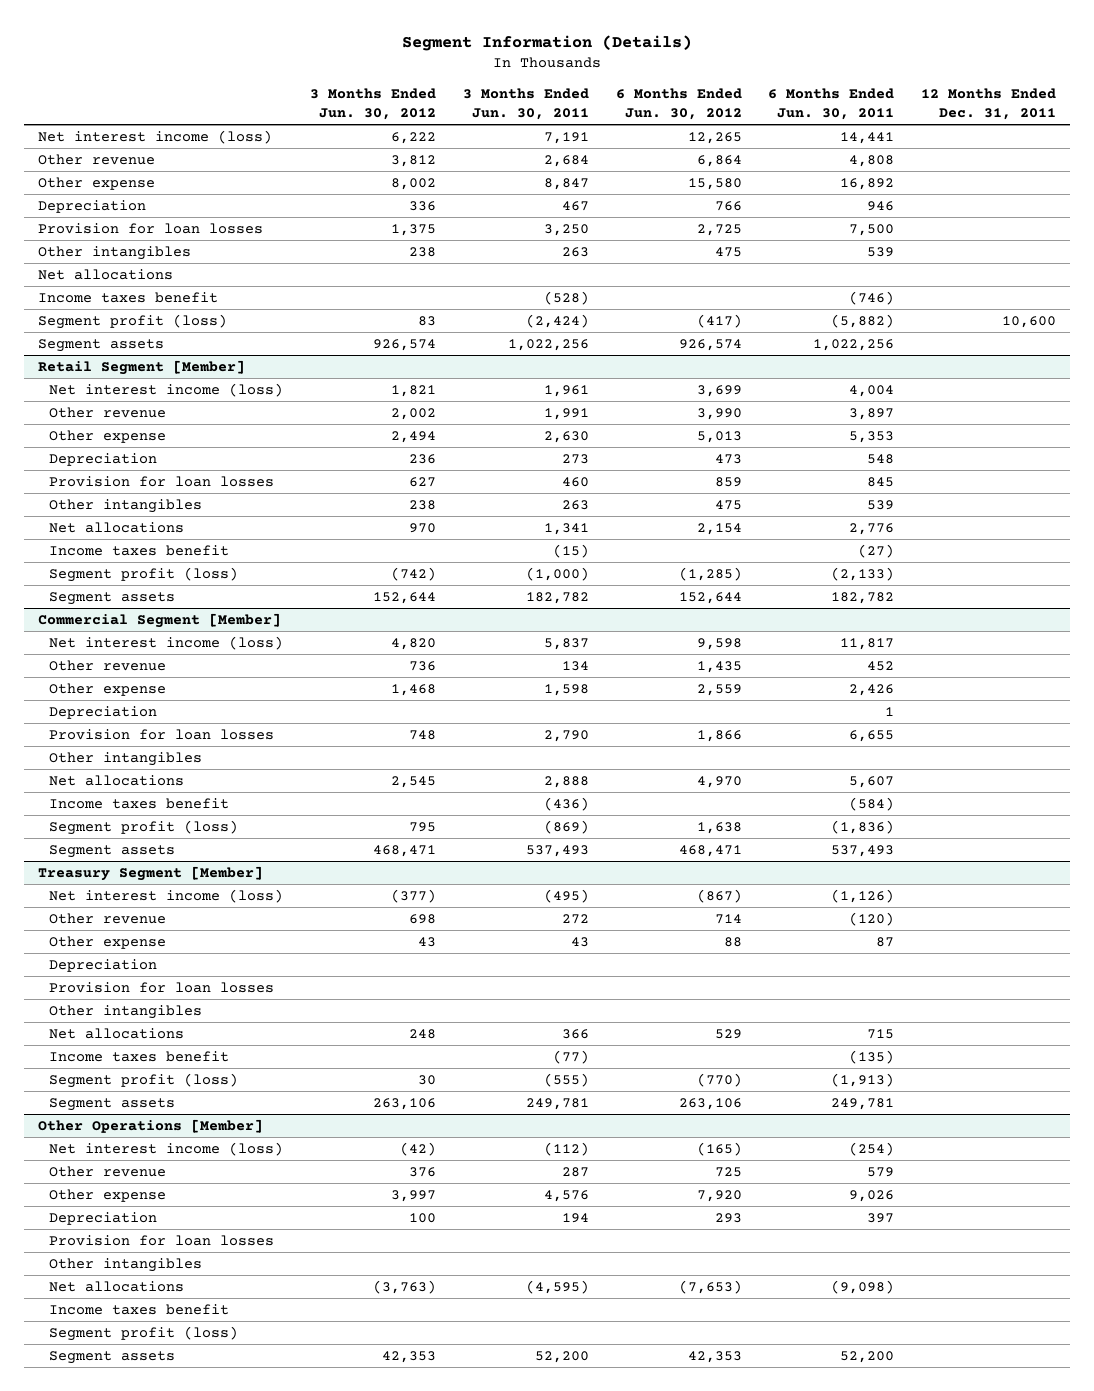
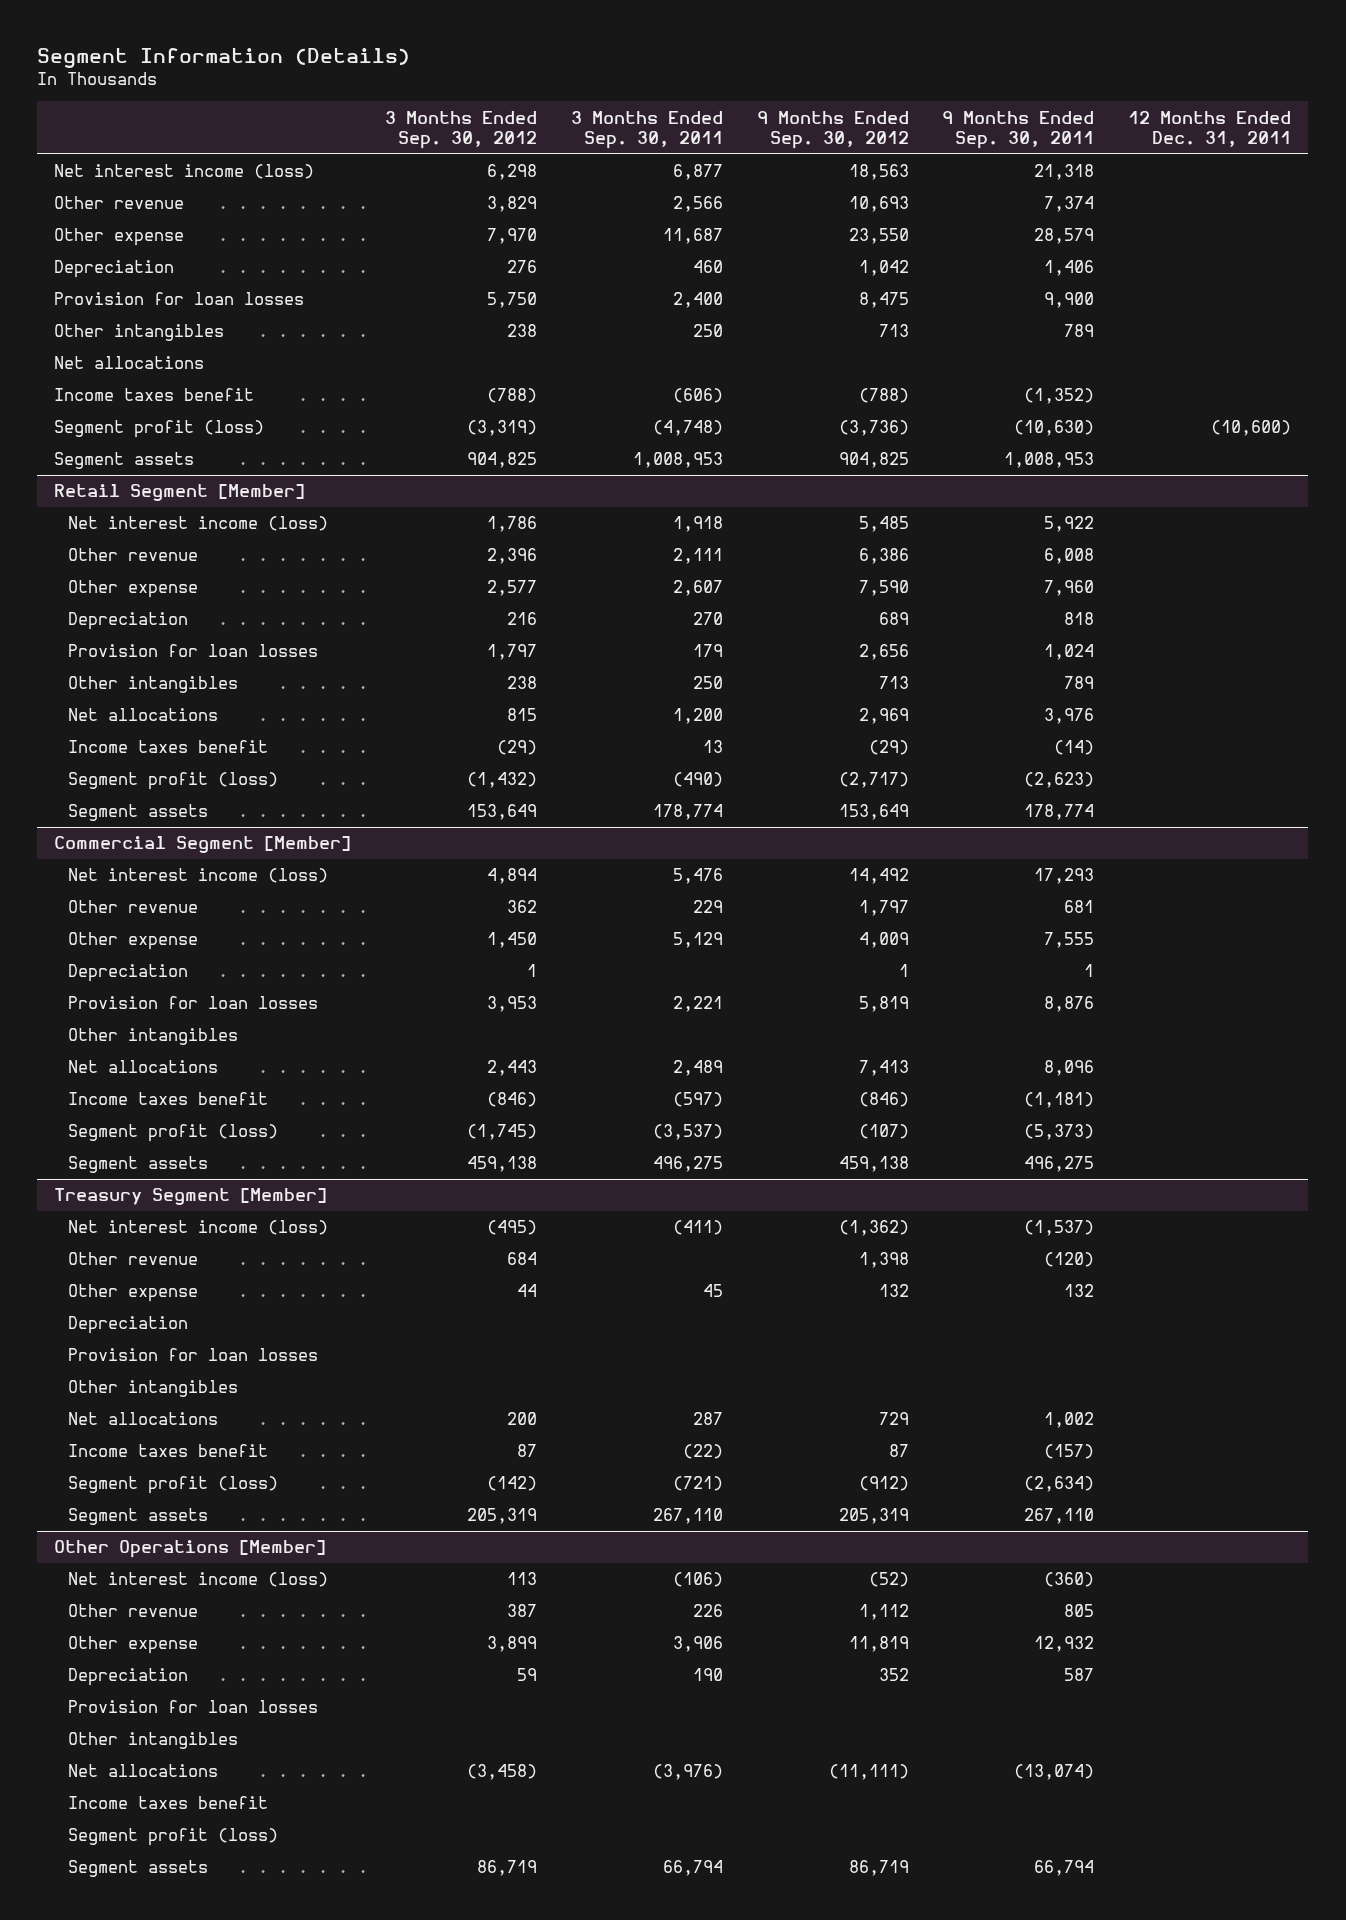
- | 3 Months Ended Jun. 30, 2012 | 3 Months Ended Jun. 30, 2011 | 6 Months Ended Jun. 30, 2012 | 6 Months Ended Jun. 30, 2011 | 12 Months Ended Dec. 31, 2011
+ | 3 Months Ended Sep. 30, 2012 | 3 Months Ended Sep. 30, 2011 | 9 Months Ended Sep. 30, 2012 | 9 Months Ended Sep. 30, 2011 | 12 Months Ended Dec. 31, 2011
- Segment profit (loss) | 83 | (2,424) | (417) | (5,882) | 10,600
+ Segment profit (loss) | (3,319) | (4,748) | (3,736) | (10,630) | (10,600)

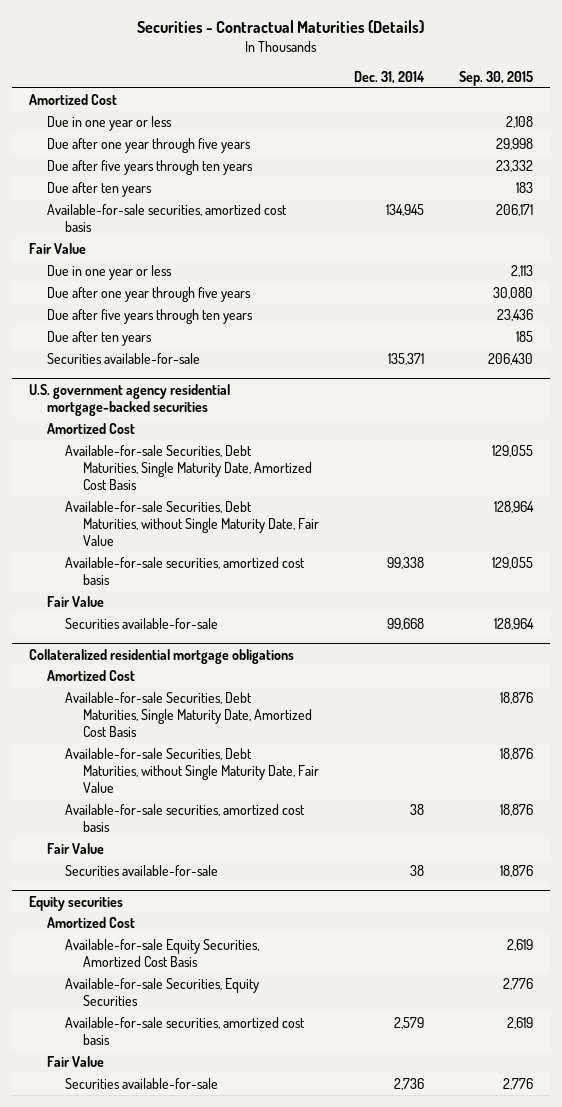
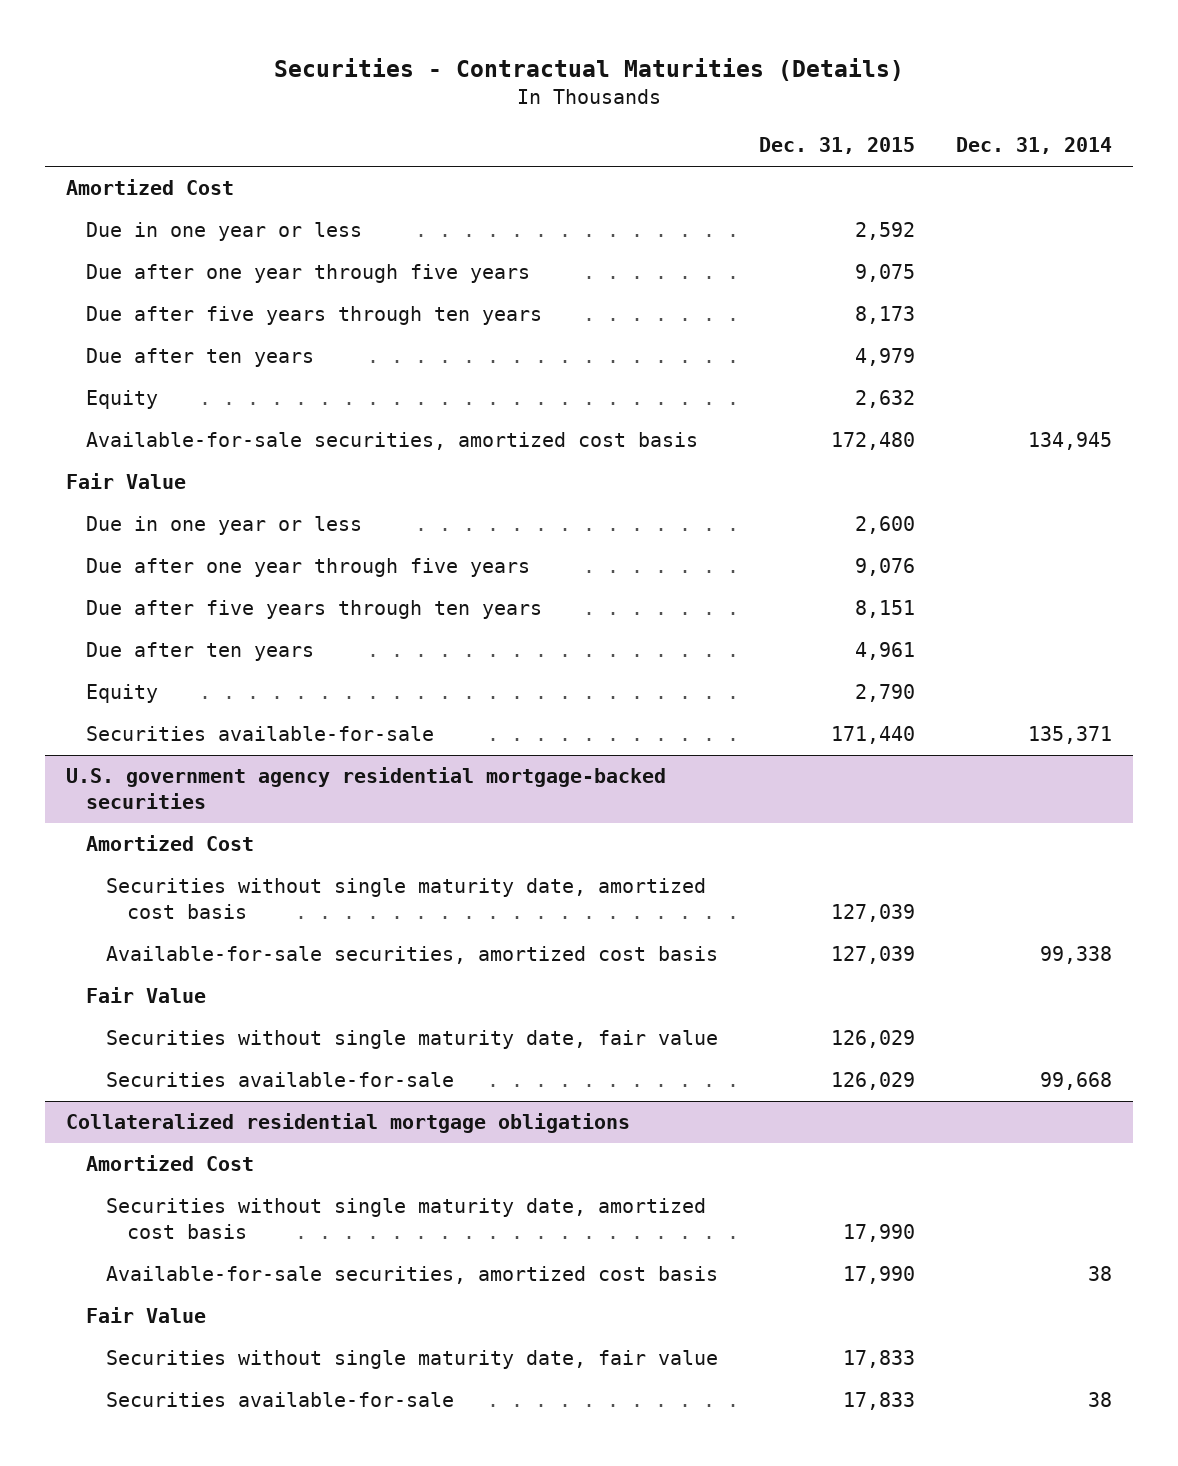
- | Dec. 31, 2014 | Sep. 30, 2015
+ | Dec. 31, 2015 | Dec. 31, 2014
+ Equity | 2,632 |
+ Equity | 2,790 |
@ U.S. government agency residential mortgage-backed securities
- Available-for-sale Securities, Debt Maturities, Single Maturity Date, Amortized Cost Basis | | 129,055
- Available-for-sale Securities, Debt Maturities, without Single Maturity Date, Fair Value | | 128,964
+ Securities without single maturity date, amortized cost basis | 127,039 |
+ Securities without single maturity date, fair value | 126,029 |
@ Collateralized residential mortgage obligations
- Available-for-sale Securities, Debt Maturities, Single Maturity Date, Amortized Cost Basis | | 18,876
- Available-for-sale Securities, Debt Maturities, without Single Maturity Date, Fair Value | | 18,876
+ Securities without single maturity date, amortized cost basis | 17,990 |
+ Securities without single maturity date, fair value | 17,833 |
- Equity securities
- Amortized Cost
- Available-for-sale Equity Securities, Amortized Cost Basis | | 2,619
- Available-for-sale Securities, Equity Securities | | 2,776
- Available-for-sale securities, amortized cost basis | 2,579 | 2,619
- Fair Value
- Securities available-for-sale | 2,736 | 2,776

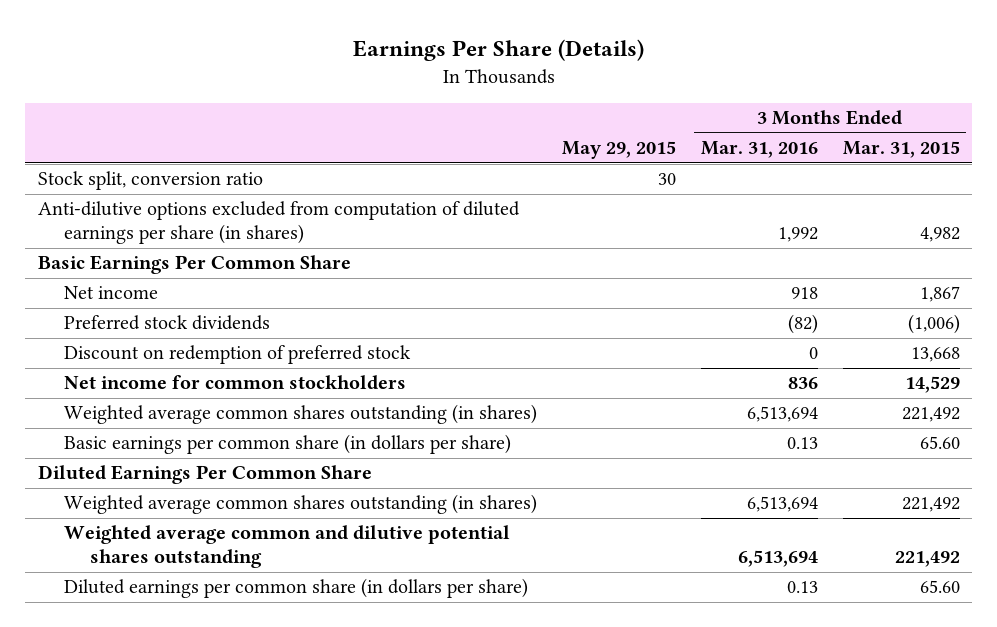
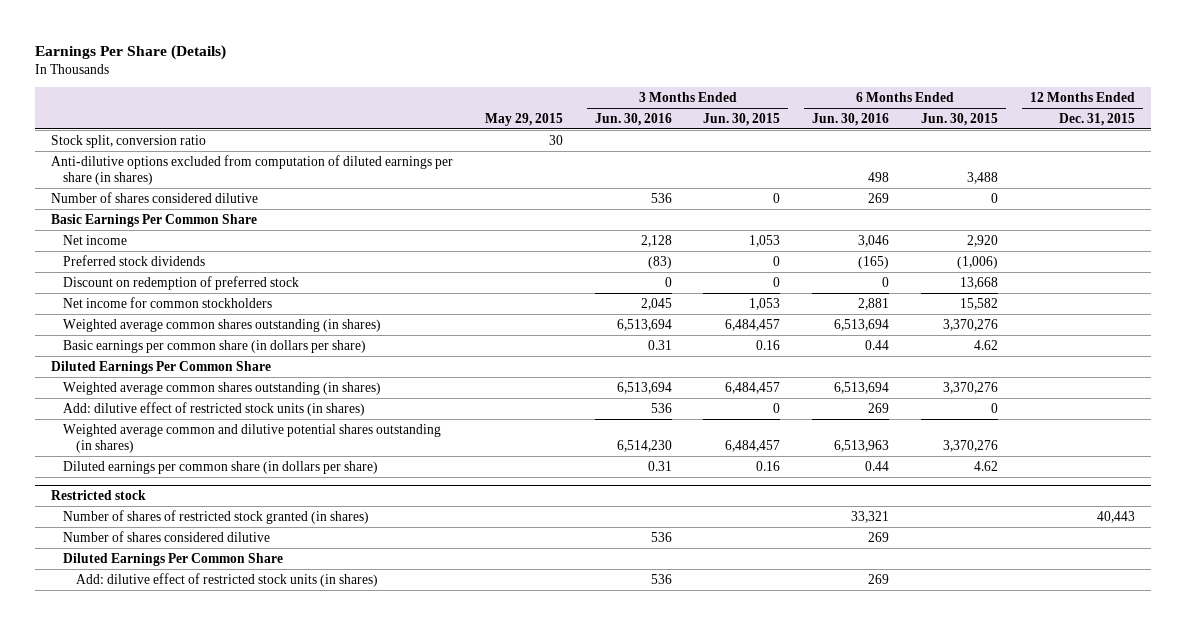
- | May 29, 2015 | 3 Months Ended Mar. 31, 2016 | 3 Months Ended Mar. 31, 2015
+ | May 29, 2015 | 3 Months Ended Jun. 30, 2016 | 3 Months Ended Jun. 30, 2015 | 6 Months Ended Jun. 30, 2016 | 6 Months Ended Jun. 30, 2015 | 12 Months Ended Dec. 31, 2015
+ Number of shares considered dilutive | | 536 | 0 | 269 | 0 |
- Weighted average common and dilutive potential shares outstanding | | 6,513,694 | 221,492
+ Add: dilutive effect of restricted stock units (in shares) | | 536 | 0 | 269 | 0 |
+ Weighted average common and dilutive potential shares outstanding (in shares) | | 6,514,230 | 6,484,457 | 6,513,963 | 3,370,276 |
+ Restricted stock
+ Number of shares of restricted stock granted (in shares) | | | | 33,321 | | 40,443
+ Number of shares considered dilutive | | 536 | | 269 | |
+ Diluted Earnings Per Common Share
+ Add: dilutive effect of restricted stock units (in shares) | | 536 | | 269 | |

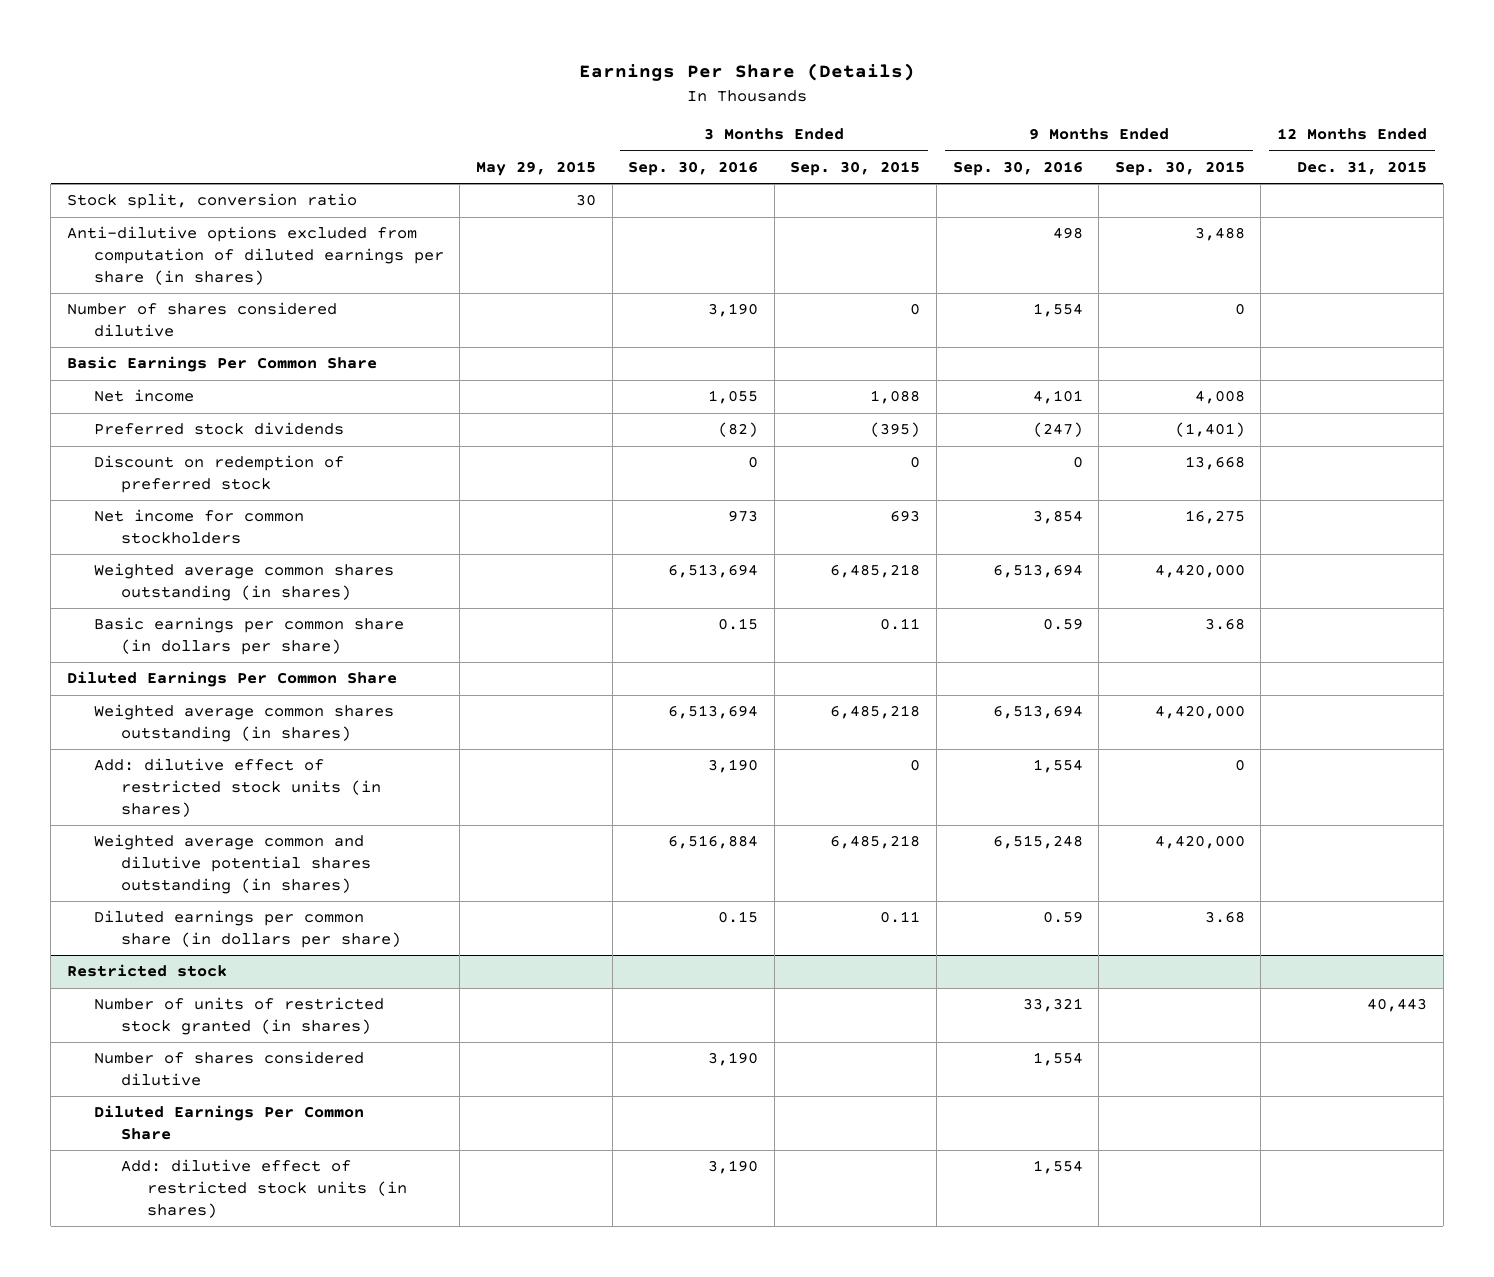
- | May 29, 2015 | 3 Months Ended Jun. 30, 2016 | 3 Months Ended Jun. 30, 2015 | 6 Months Ended Jun. 30, 2016 | 6 Months Ended Jun. 30, 2015 | 12 Months Ended Dec. 31, 2015
+ | May 29, 2015 | 3 Months Ended Sep. 30, 2016 | 3 Months Ended Sep. 30, 2015 | 9 Months Ended Sep. 30, 2016 | 9 Months Ended Sep. 30, 2015 | 12 Months Ended Dec. 31, 2015
@ Restricted stock
- Number of shares of restricted stock granted (in shares) | | | | 33,321 | | 40,443
+ Number of units of restricted stock granted (in shares) | | | | 33,321 | | 40,443

